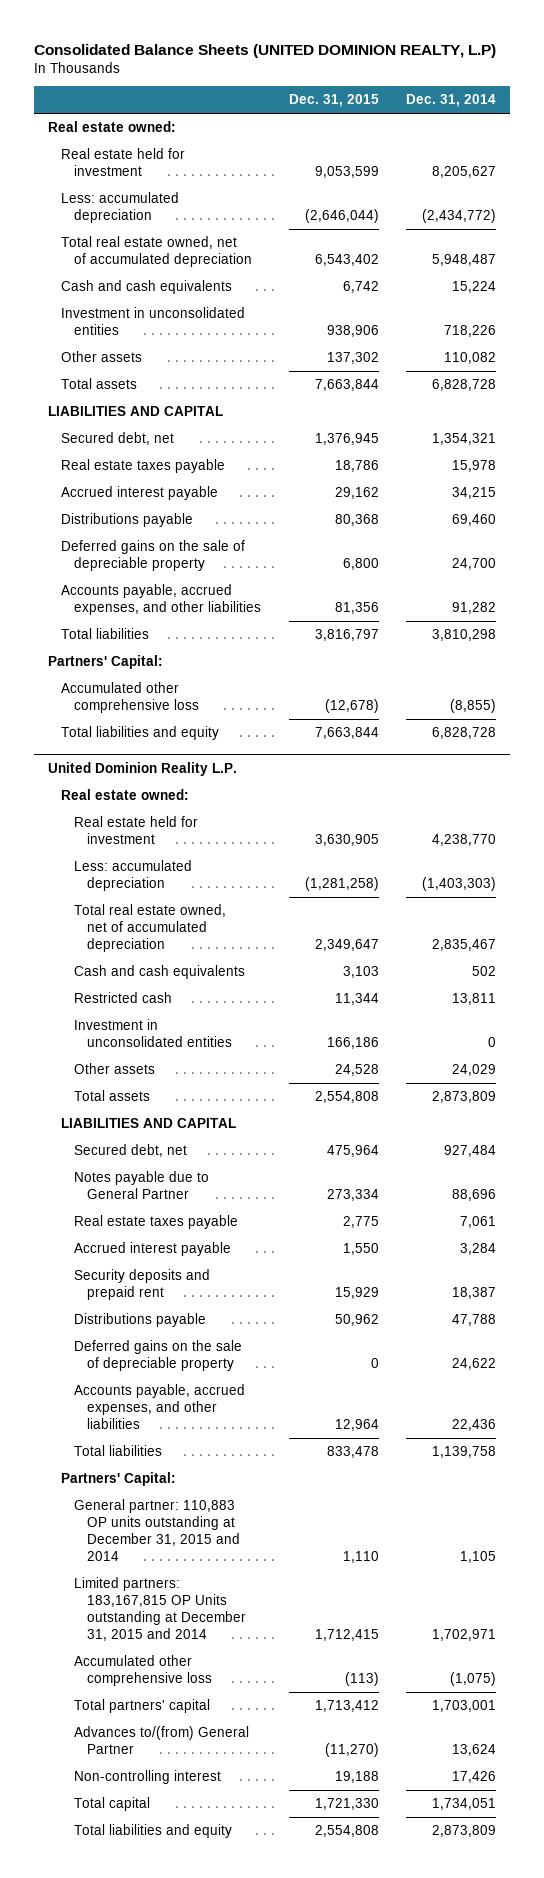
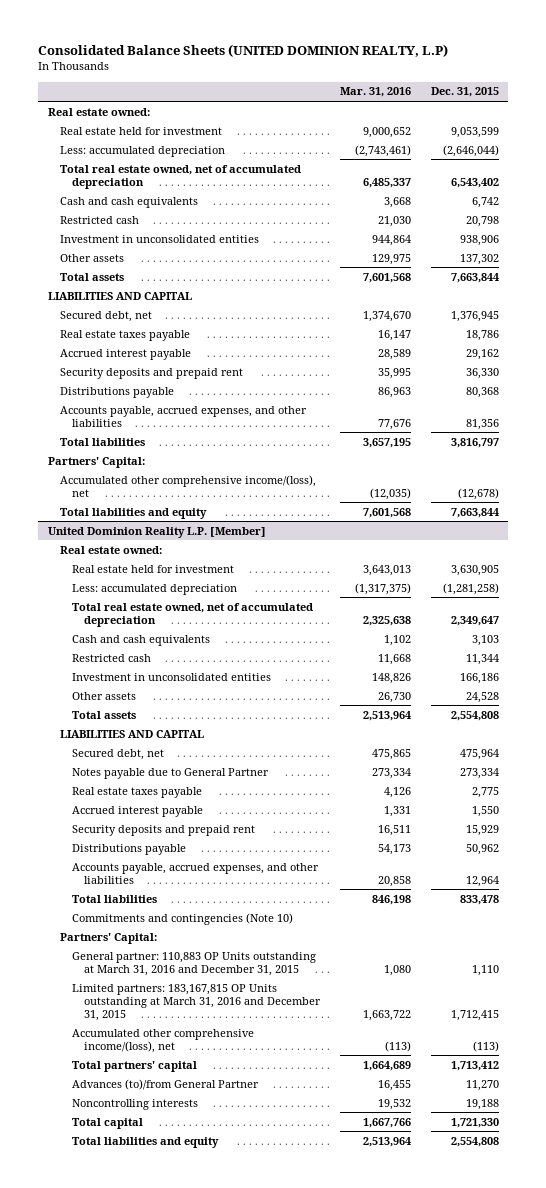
- | Dec. 31, 2015 | Dec. 31, 2014
+ | Mar. 31, 2016 | Dec. 31, 2015
+ Restricted cash | 21,030 | 20,798
+ Security deposits and prepaid rent | 35,995 | 36,330
- Deferred gains on the sale of depreciable property | 6,800 | 24,700
- Accumulated other comprehensive loss | (12,678) | (8,855)
+ Accumulated other comprehensive income/(loss), net | (12,035) | (12,678)
- United Dominion Reality L.P.
+ United Dominion Reality L.P. [Member]
- Deferred gains on the sale of depreciable property | 0 | 24,622
+ Commitments and contingencies (Note 10)
- General partner: 110,883 OP units outstanding at December 31, 2015 and 2014 | 1,110 | 1,105
- Limited partners: 183,167,815 OP Units outstanding at December 31, 2015 and 2014 | 1,712,415 | 1,702,971
- Accumulated other comprehensive loss | (113) | (1,075)
+ General partner: 110,883 OP Units outstanding at March 31, 2016 and December 31, 2015 | 1,080 | 1,110
+ Limited partners: 183,167,815 OP Units outstanding at March 31, 2016 and December 31, 2015 | 1,663,722 | 1,712,415
+ Accumulated other comprehensive income/(loss), net | (113) | (113)
- Advances to/(from) General Partner | (11,270) | 13,624
- Non-controlling interest | 19,188 | 17,426
+ Advances (to)/from General Partner | 16,455 | 11,270
+ Noncontrolling interests | 19,532 | 19,188

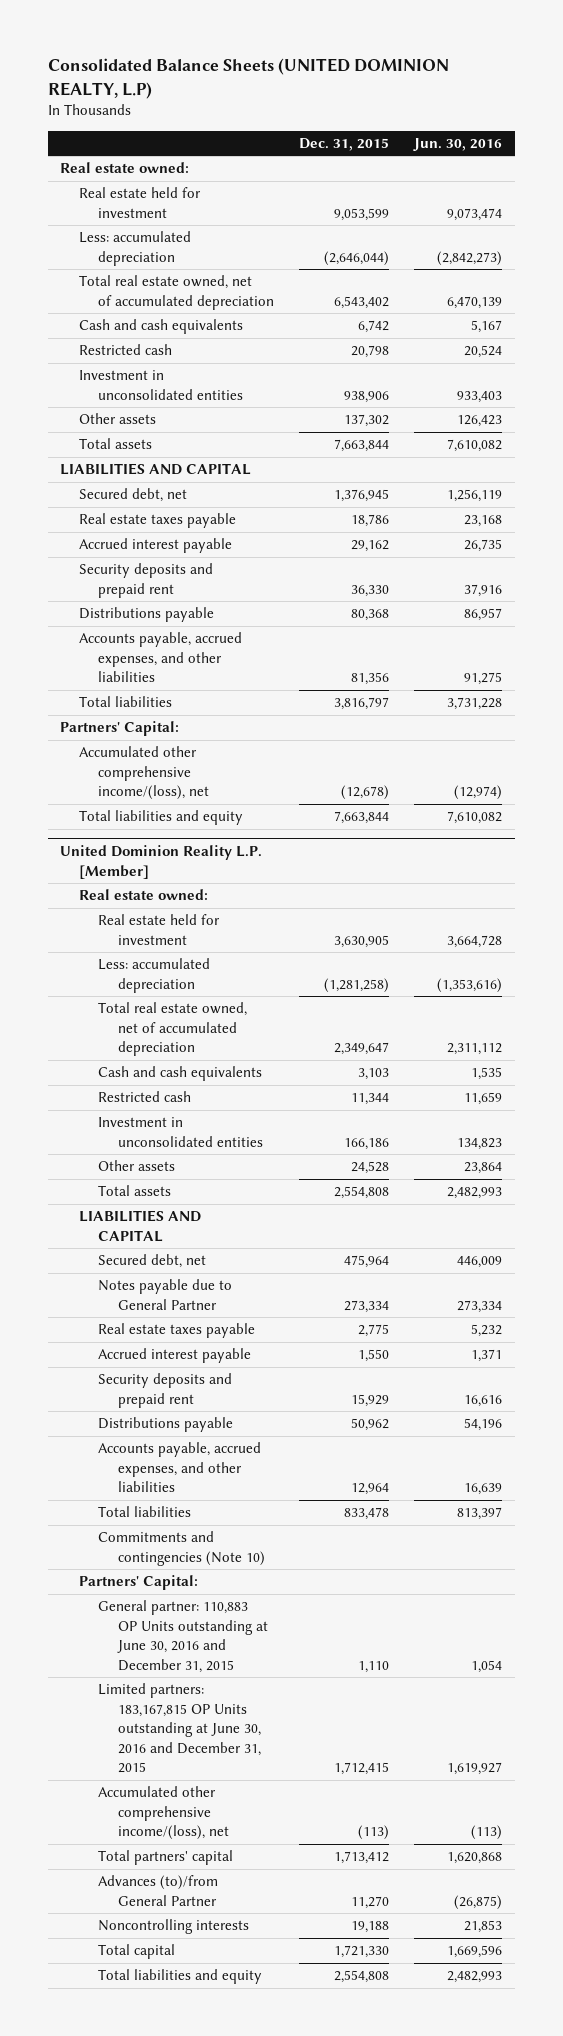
- | Mar. 31, 2016 | Dec. 31, 2015
+ | Dec. 31, 2015 | Jun. 30, 2016
@ United Dominion Reality L.P. [Member]
- General partner: 110,883 OP Units outstanding at March 31, 2016 and December 31, 2015 | 1,080 | 1,110
- Limited partners: 183,167,815 OP Units outstanding at March 31, 2016 and December 31, 2015 | 1,663,722 | 1,712,415
+ General partner: 110,883 OP Units outstanding at June 30, 2016 and December 31, 2015 | 1,110 | 1,054
+ Limited partners: 183,167,815 OP Units outstanding at June 30, 2016 and December 31, 2015 | 1,712,415 | 1,619,927

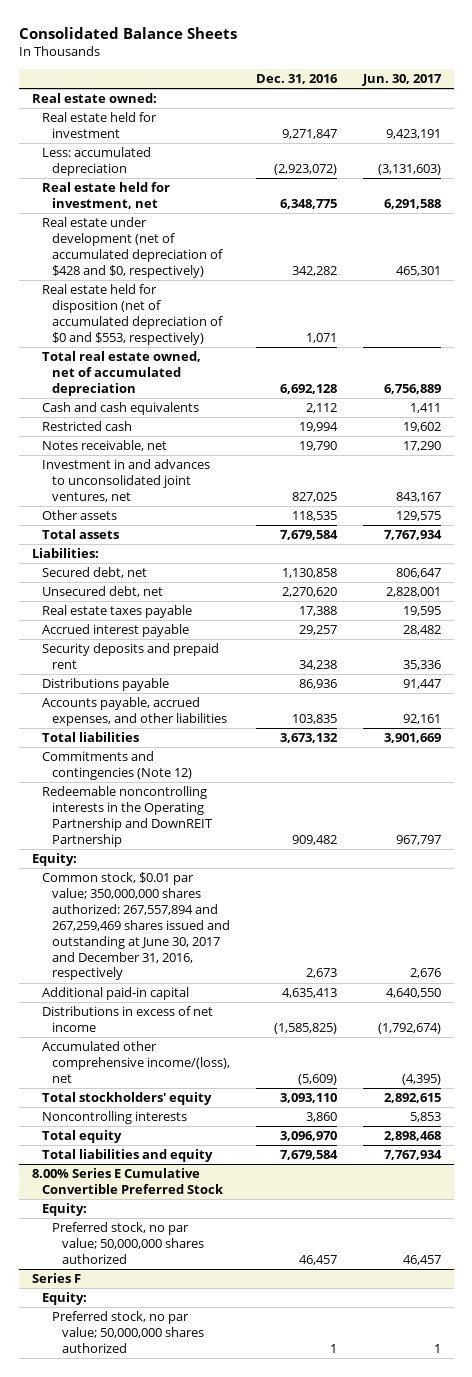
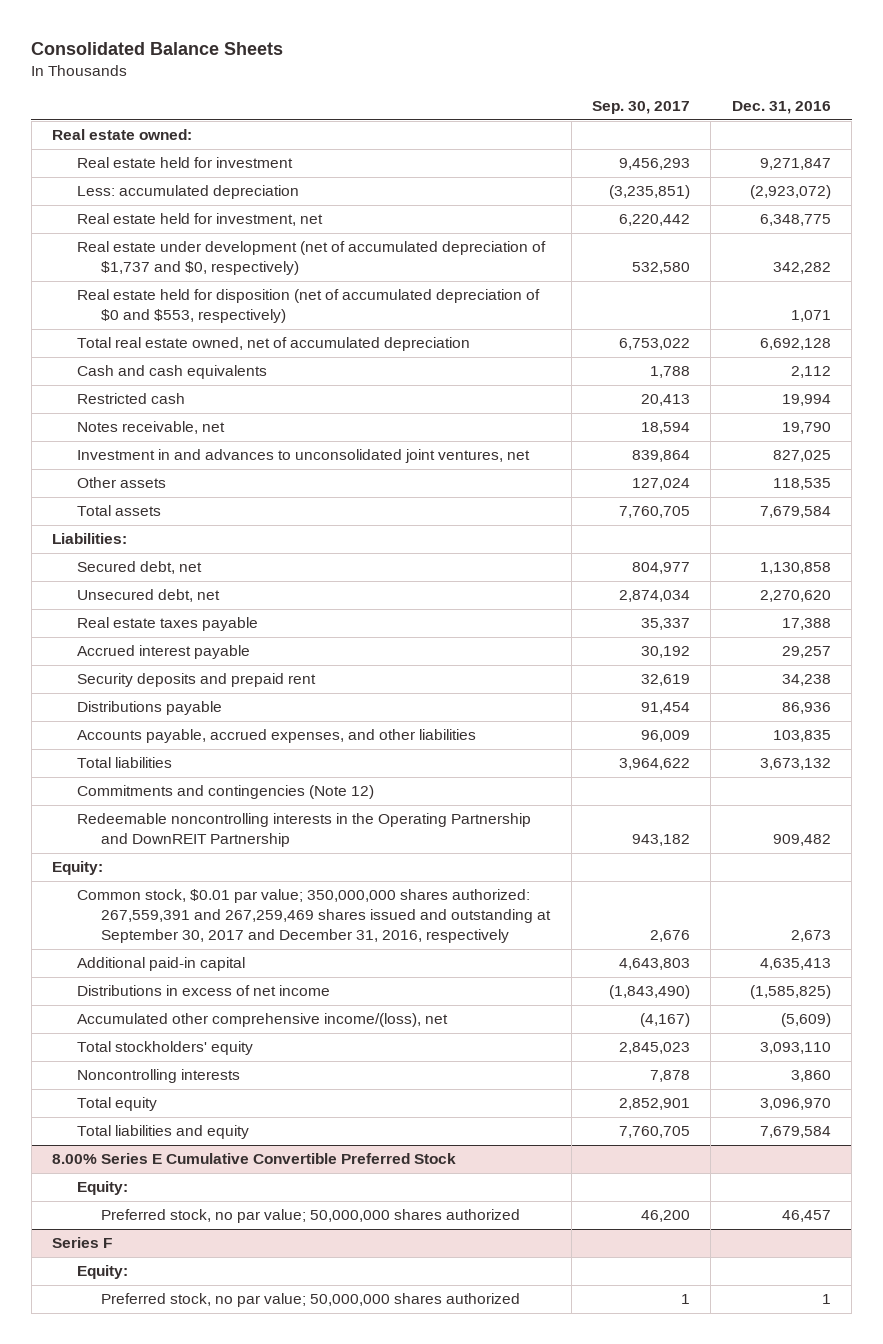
- | Dec. 31, 2016 | Jun. 30, 2017
+ | Sep. 30, 2017 | Dec. 31, 2016
- Real estate under development (net of accumulated depreciation of $428 and $0, respectively) | 342,282 | 465,301
+ Real estate under development (net of accumulated depreciation of $1,737 and $0, respectively) | 532,580 | 342,282
- Common stock, $0.01 par value; 350,000,000 shares authorized: 267,557,894 and 267,259,469 shares issued and outstanding at June 30, 2017 and December 31, 2016, respectively | 2,673 | 2,676
+ Common stock, $0.01 par value; 350,000,000 shares authorized: 267,559,391 and 267,259,469 shares issued and outstanding at September 30, 2017 and December 31, 2016, respectively | 2,676 | 2,673

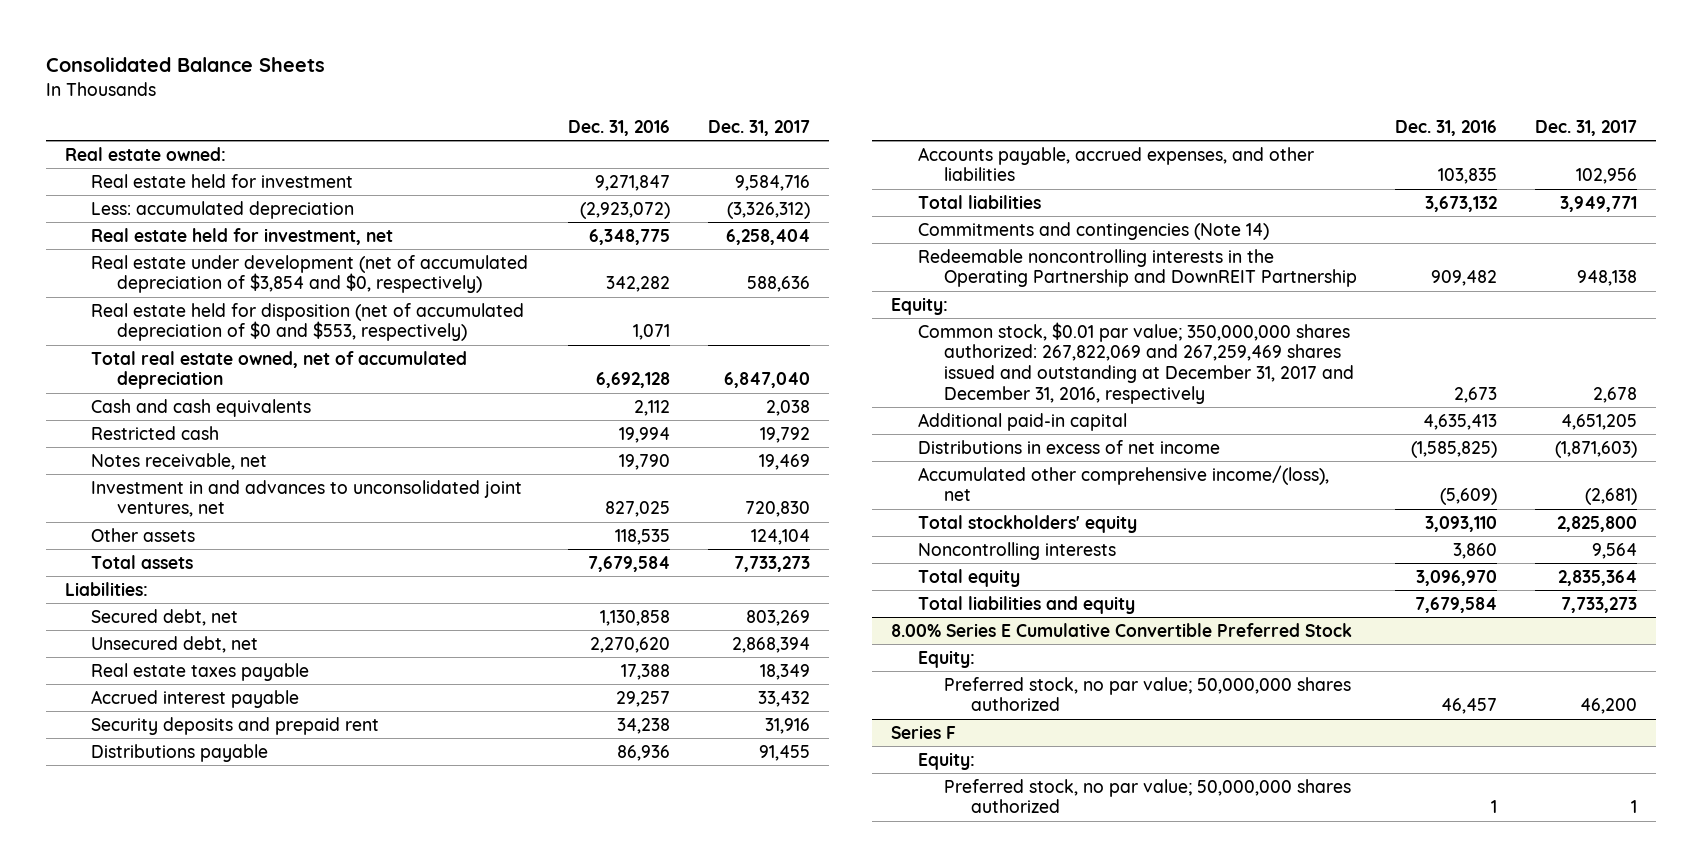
- | Sep. 30, 2017 | Dec. 31, 2016
+ | Dec. 31, 2016 | Dec. 31, 2017
- Real estate under development (net of accumulated depreciation of $1,737 and $0, respectively) | 532,580 | 342,282
+ Real estate under development (net of accumulated depreciation of $3,854 and $0, respectively) | 342,282 | 588,636
- Commitments and contingencies (Note 12)
+ Commitments and contingencies (Note 14)
- Common stock, $0.01 par value; 350,000,000 shares authorized: 267,559,391 and 267,259,469 shares issued and outstanding at September 30, 2017 and December 31, 2016, respectively | 2,676 | 2,673
+ Common stock, $0.01 par value; 350,000,000 shares authorized: 267,822,069 and 267,259,469 shares issued and outstanding at December 31, 2017 and December 31, 2016, respectively | 2,673 | 2,678

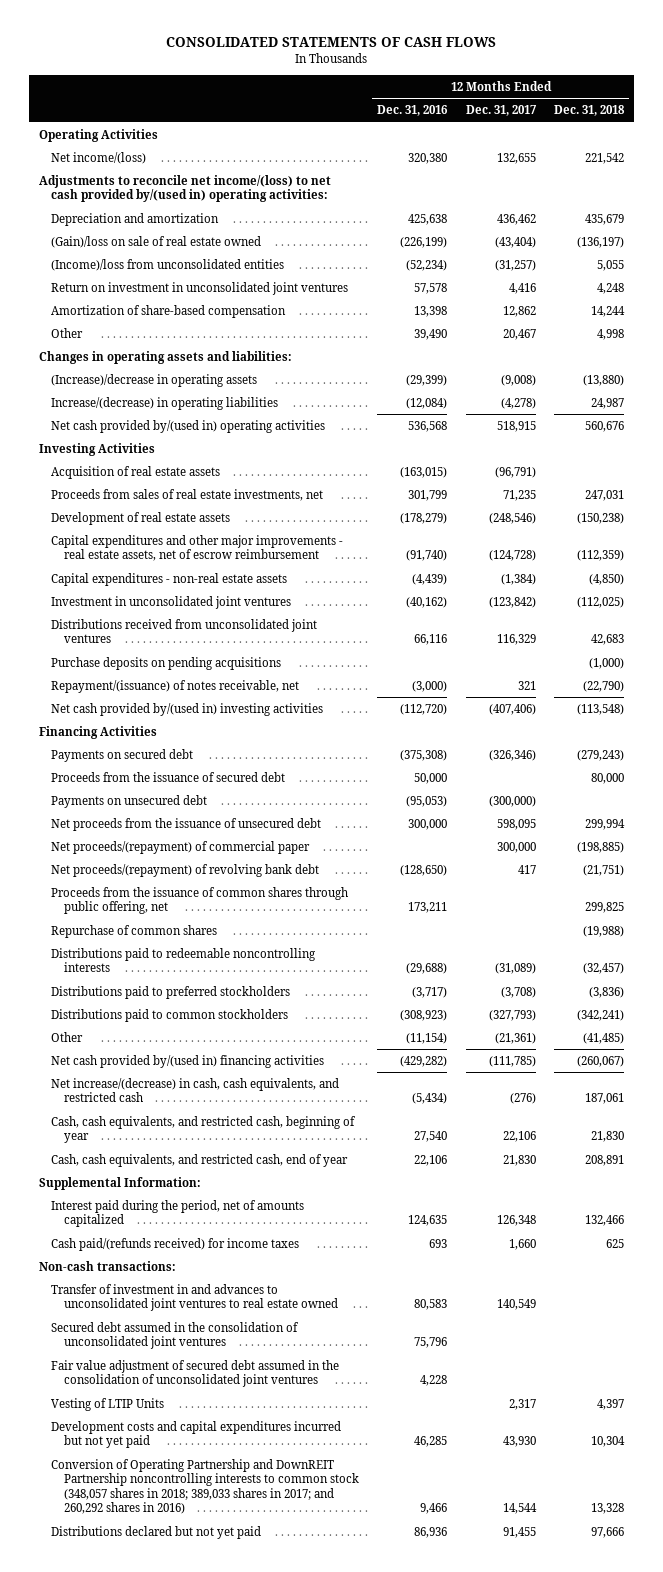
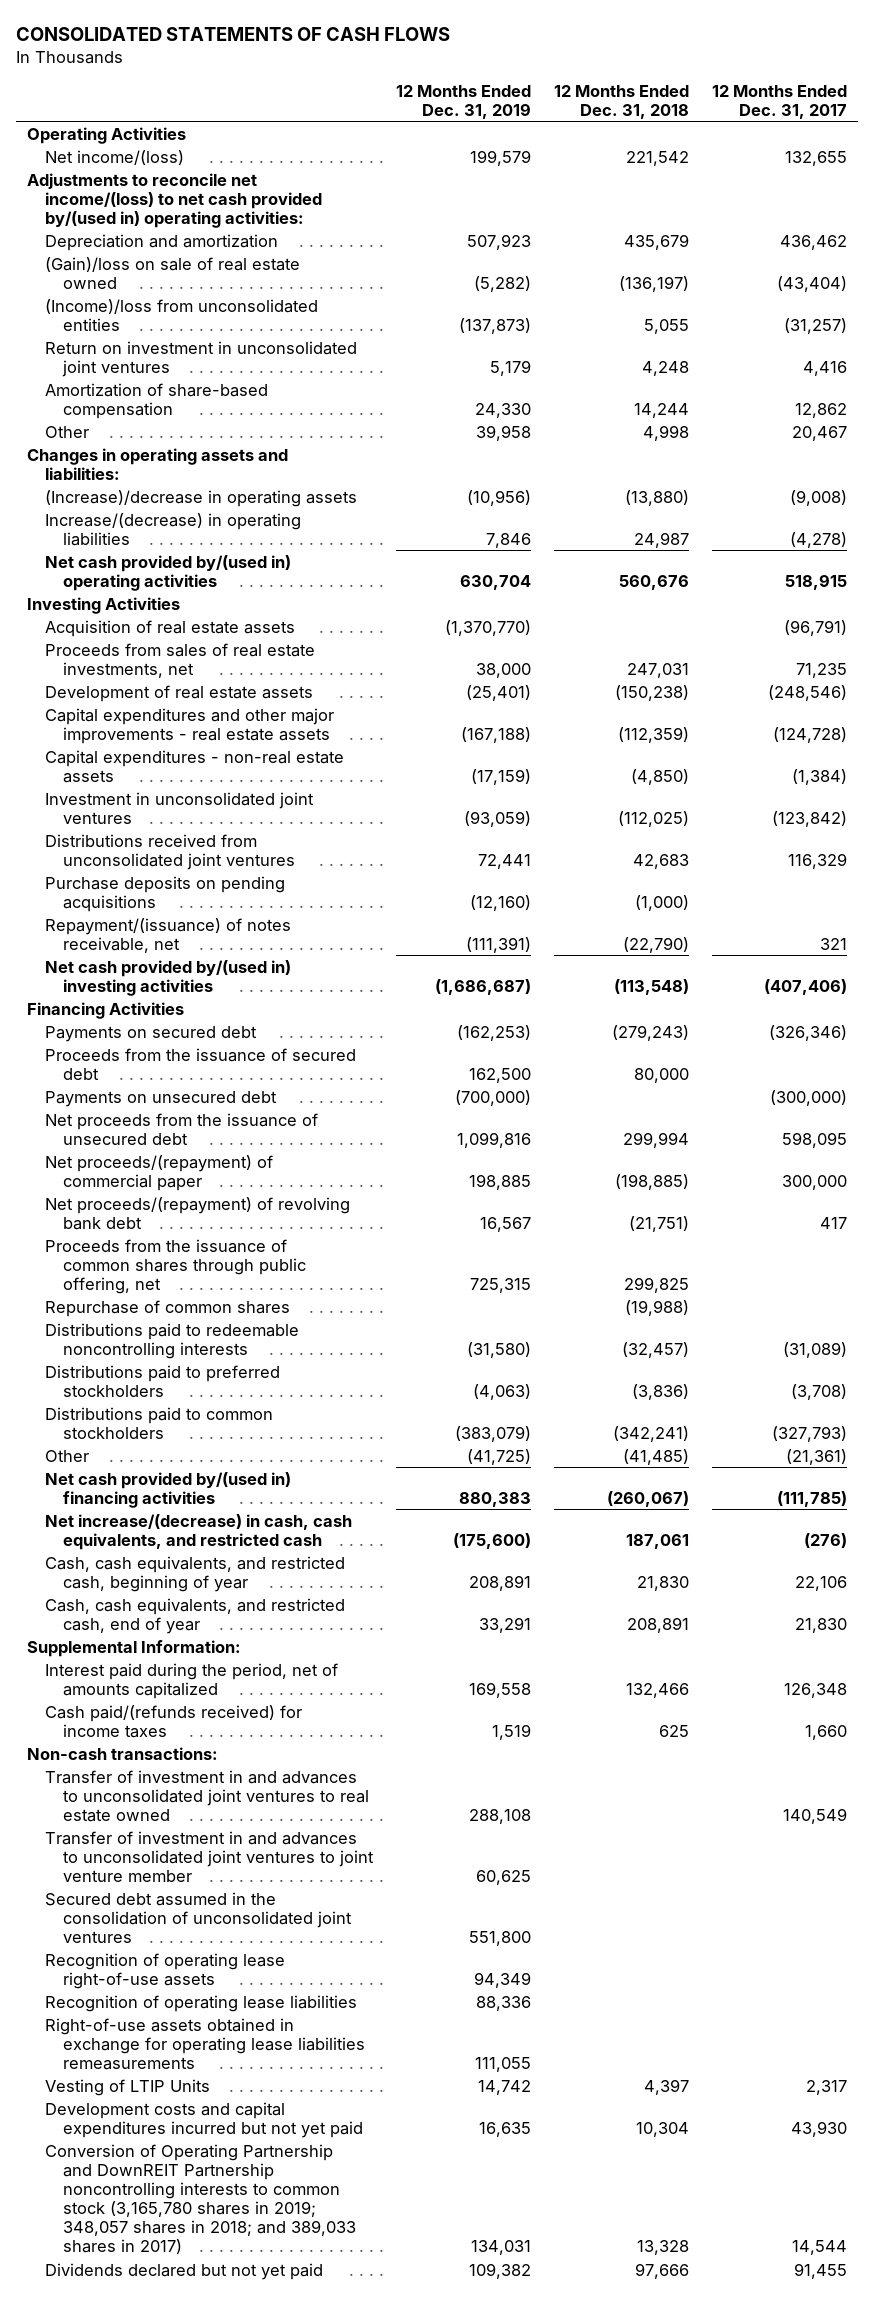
- | 12 Months Ended Dec. 31, 2016 | 12 Months Ended Dec. 31, 2017 | 12 Months Ended Dec. 31, 2018
+ | 12 Months Ended Dec. 31, 2019 | 12 Months Ended Dec. 31, 2018 | 12 Months Ended Dec. 31, 2017
- Capital expenditures and other major improvements - real estate assets, net of escrow reimbursement | (91,740) | (124,728) | (112,359)
+ Capital expenditures and other major improvements - real estate assets | (167,188) | (112,359) | (124,728)
+ Transfer of investment in and advances to unconsolidated joint ventures to joint venture member | 60,625 | |
- Fair value adjustment of secured debt assumed in the consolidation of unconsolidated joint ventures | 4,228 | |
+ Recognition of operating lease right-of-use assets | 94,349 | |
+ Recognition of operating lease liabilities | 88,336 | |
+ Right-of-use assets obtained in exchange for operating lease liabilities remeasurements | 111,055 | |
- Conversion of Operating Partnership and DownREIT Partnership noncontrolling interests to common stock (348,057 shares in 2018; 389,033 shares in 2017; and 260,292 shares in 2016) | 9,466 | 14,544 | 13,328
- Distributions declared but not yet paid | 86,936 | 91,455 | 97,666
+ Conversion of Operating Partnership and DownREIT Partnership noncontrolling interests to common stock (3,165,780 shares in 2019; 348,057 shares in 2018; and 389,033 shares in 2017) | 134,031 | 13,328 | 14,544
+ Dividends declared but not yet paid | 109,382 | 97,666 | 91,455

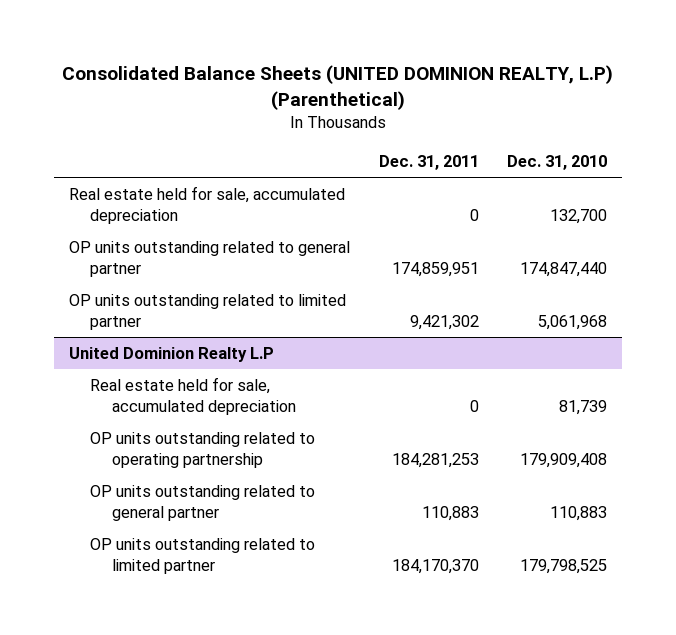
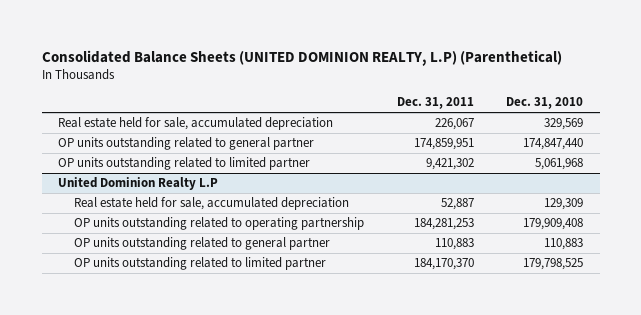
- Real estate held for sale, accumulated depreciation | 0 | 132,700
+ Real estate held for sale, accumulated depreciation | 226,067 | 329,569
@ United Dominion Realty L.P
- Real estate held for sale, accumulated depreciation | 0 | 81,739
+ Real estate held for sale, accumulated depreciation | 52,887 | 129,309

